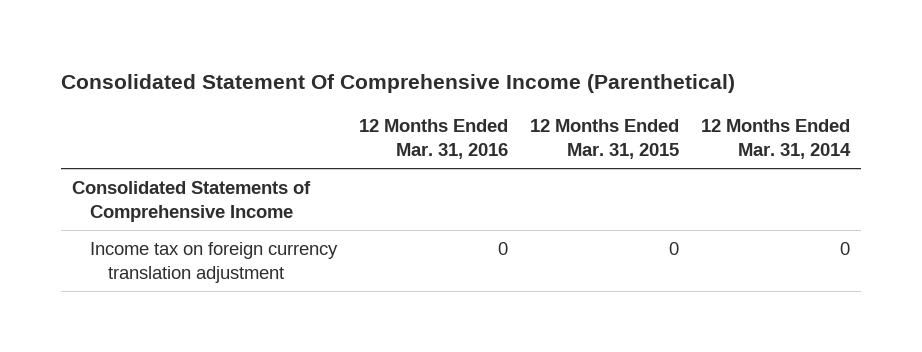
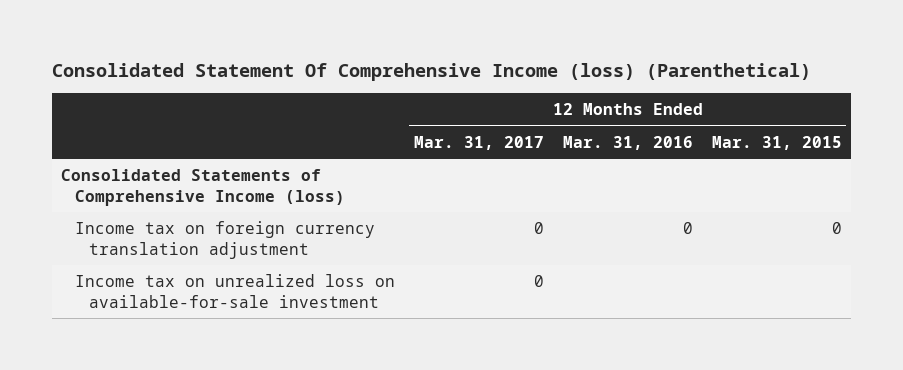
- Consolidated Statement Of Comprehensive Income (Parenthetical)
+ Consolidated Statement Of Comprehensive Income (loss) (Parenthetical)
- | 12 Months Ended Mar. 31, 2016 | 12 Months Ended Mar. 31, 2015 | 12 Months Ended Mar. 31, 2014
+ | 12 Months Ended Mar. 31, 2017 | 12 Months Ended Mar. 31, 2016 | 12 Months Ended Mar. 31, 2015
- Consolidated Statements of Comprehensive Income
+ Consolidated Statements of Comprehensive Income (loss)
+ Income tax on unrealized loss on available-for-sale investment | 0 | |

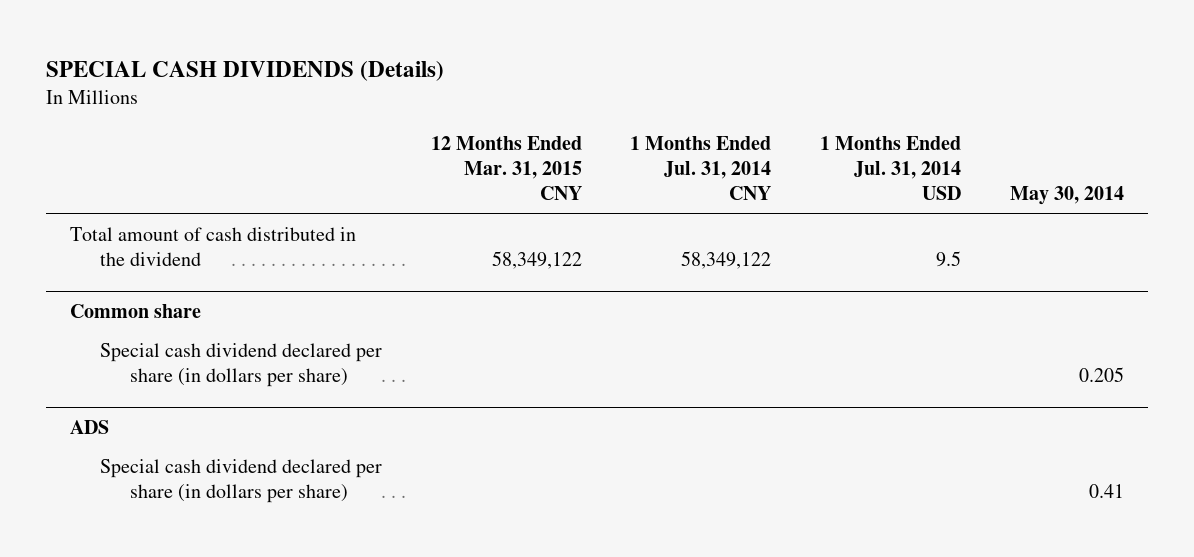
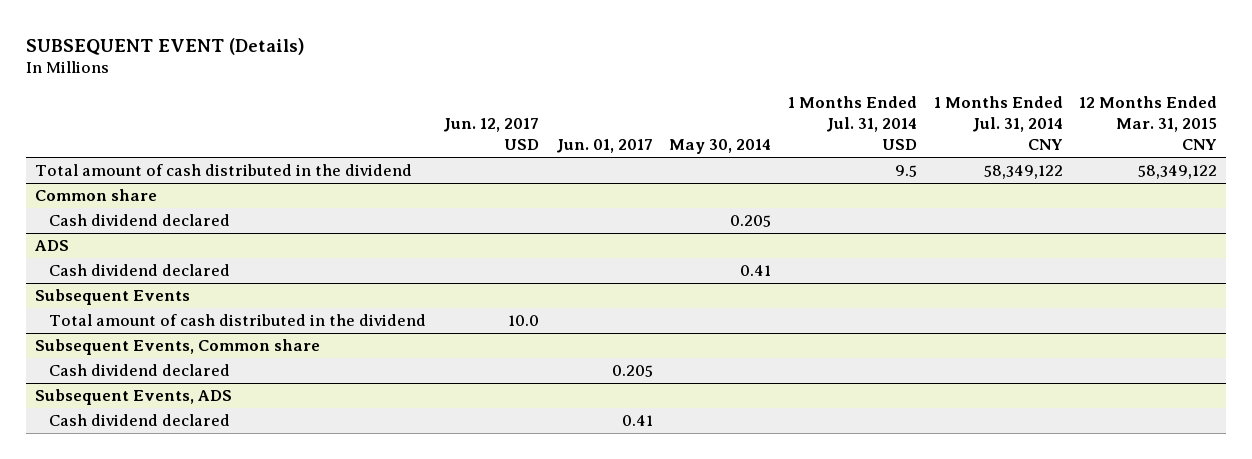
- SPECIAL CASH DIVIDENDS (Details)
+ SUBSEQUENT EVENT (Details)
- | 12 Months Ended Mar. 31, 2015 CNY | 1 Months Ended Jul. 31, 2014 CNY | 1 Months Ended Jul. 31, 2014 USD | May 30, 2014
+ | Jun. 12, 2017 USD | Jun. 01, 2017 | May 30, 2014 | 1 Months Ended Jul. 31, 2014 USD | 1 Months Ended Jul. 31, 2014 CNY | 12 Months Ended Mar. 31, 2015 CNY
@ Common share
- Special cash dividend declared per share (in dollars per share) | | | | 0.205
+ Cash dividend declared | | | 0.205 | | |
@ ADS
- Special cash dividend declared per share (in dollars per share) | | | | 0.41
+ Cash dividend declared | | | 0.41 | | |
+ Subsequent Events
+ Total amount of cash distributed in the dividend | 10.0 | | | | |
+ Subsequent Events, Common share
+ Cash dividend declared | | 0.205 | | | |
+ Subsequent Events, ADS
+ Cash dividend declared | | 0.41 | | | |

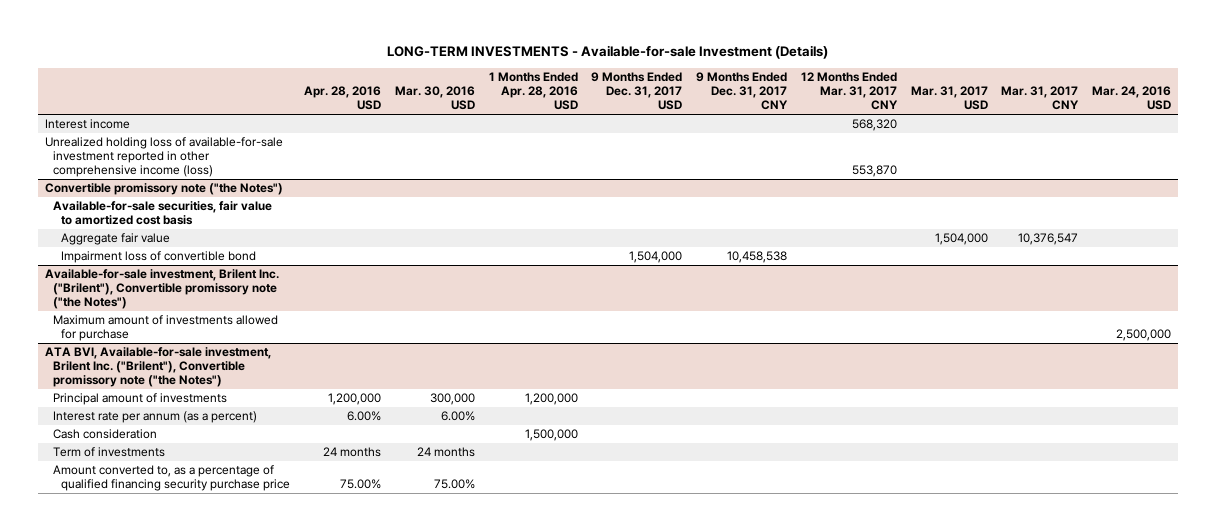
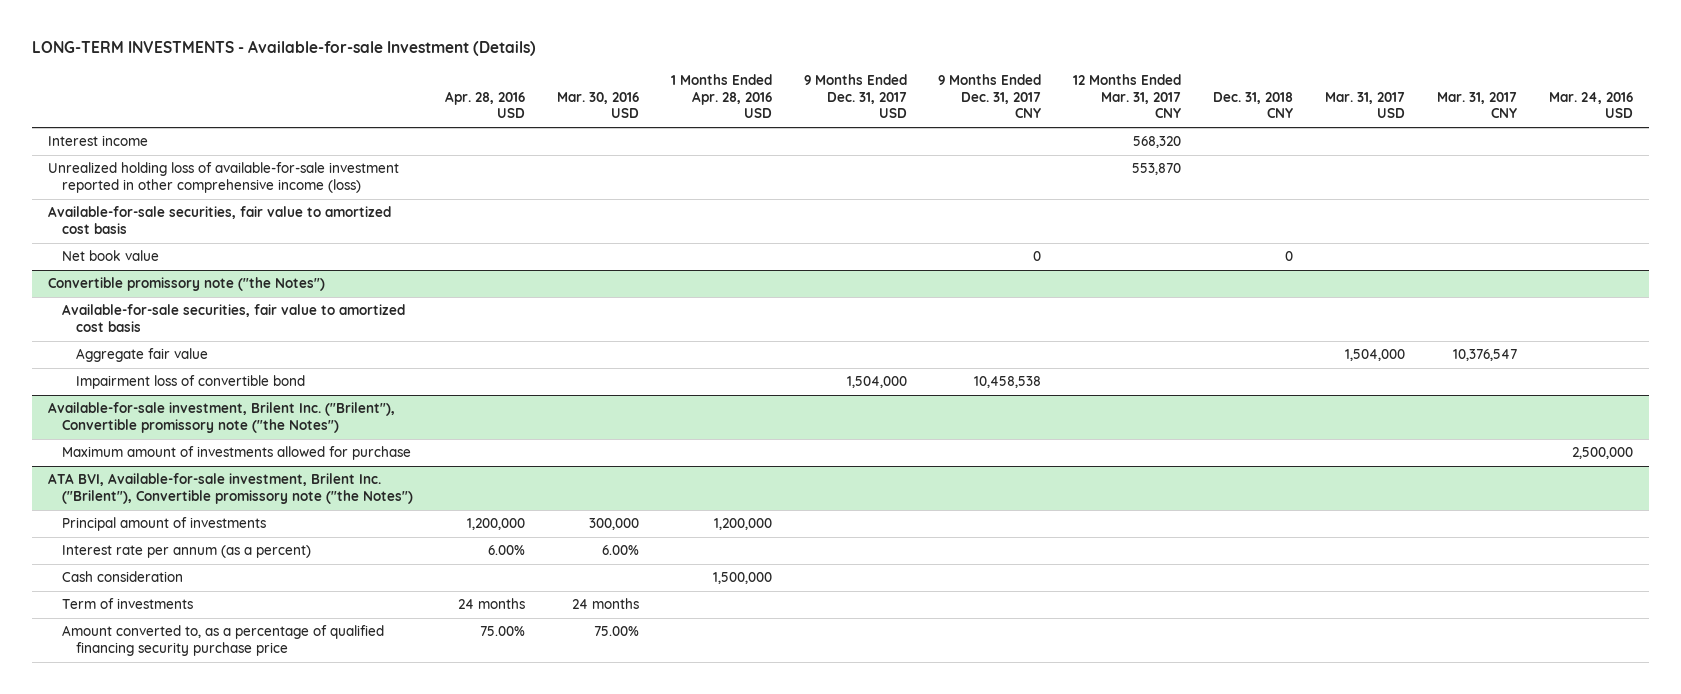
- | Apr. 28, 2016 USD | Mar. 30, 2016 USD | 1 Months Ended Apr. 28, 2016 USD | 9 Months Ended Dec. 31, 2017 USD | 9 Months Ended Dec. 31, 2017 CNY | 12 Months Ended Mar. 31, 2017 CNY | Mar. 31, 2017 USD | Mar. 31, 2017 CNY | Mar. 24, 2016 USD
+ | Apr. 28, 2016 USD | Mar. 30, 2016 USD | 1 Months Ended Apr. 28, 2016 USD | 9 Months Ended Dec. 31, 2017 USD | 9 Months Ended Dec. 31, 2017 CNY | 12 Months Ended Mar. 31, 2017 CNY | Dec. 31, 2018 CNY | Mar. 31, 2017 USD | Mar. 31, 2017 CNY | Mar. 24, 2016 USD
+ Available-for-sale securities, fair value to amortized cost basis
+ Net book value | | | | | 0 | | 0 | | |

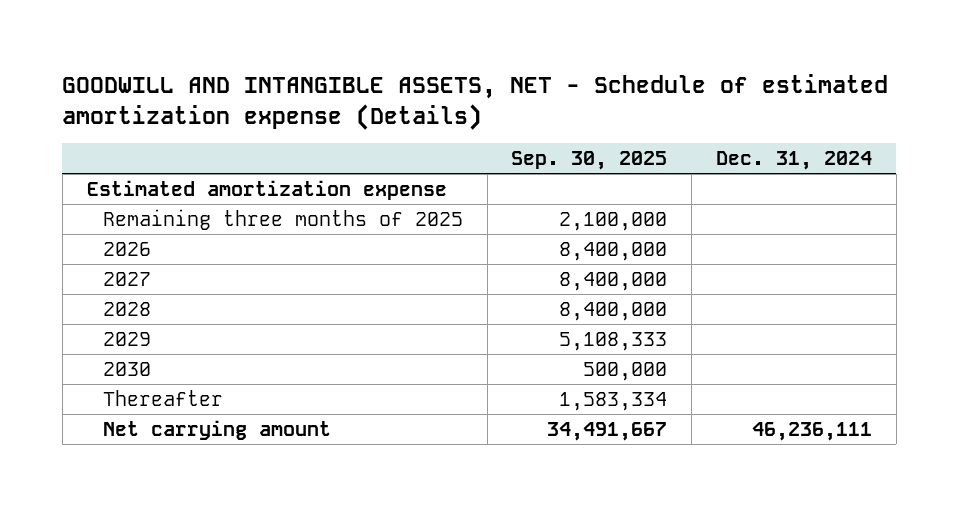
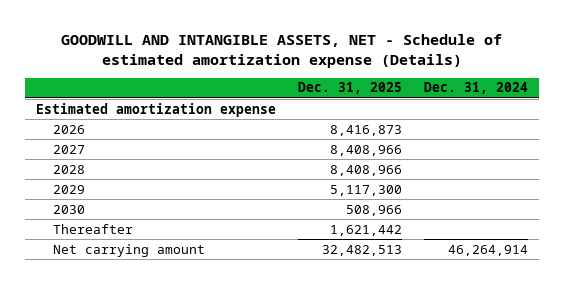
- | Sep. 30, 2025 | Dec. 31, 2024
+ | Dec. 31, 2025 | Dec. 31, 2024
- Remaining three months of 2025 | 2,100,000 |
- Net carrying amount | 34,491,667 | 46,236,111
+ Net carrying amount | 32,482,513 | 46,264,914

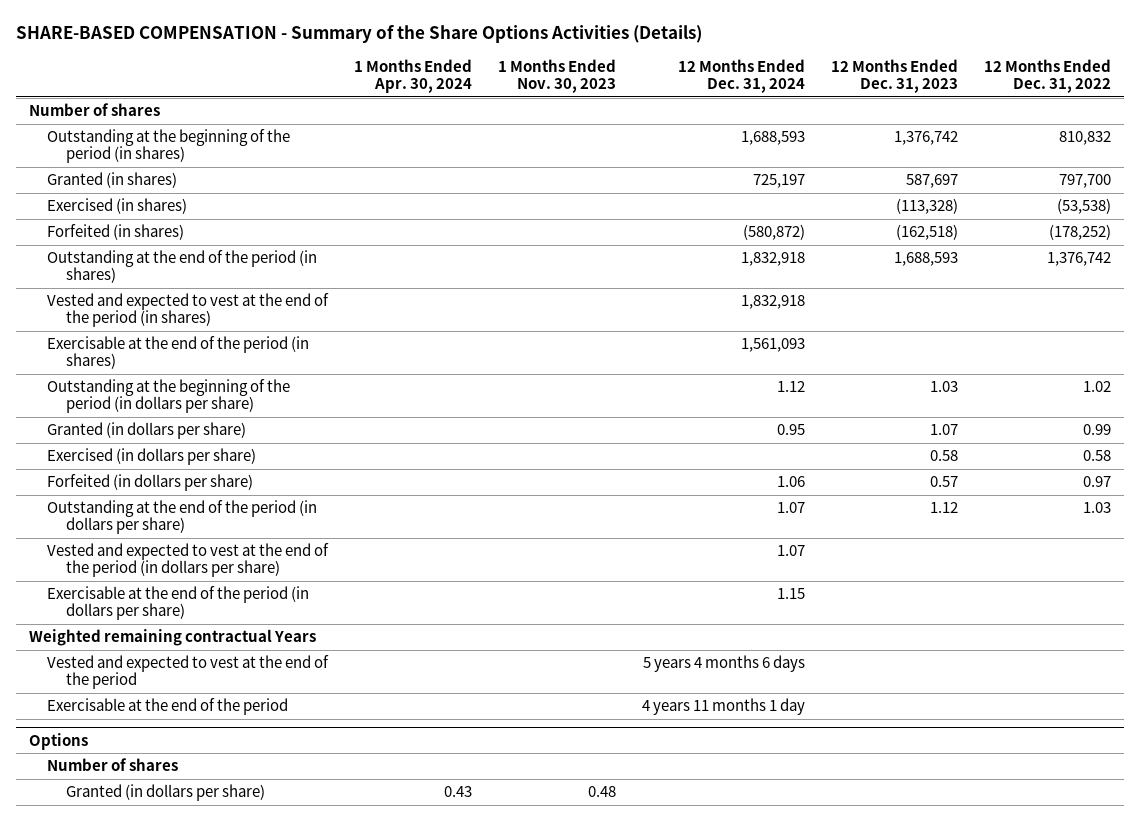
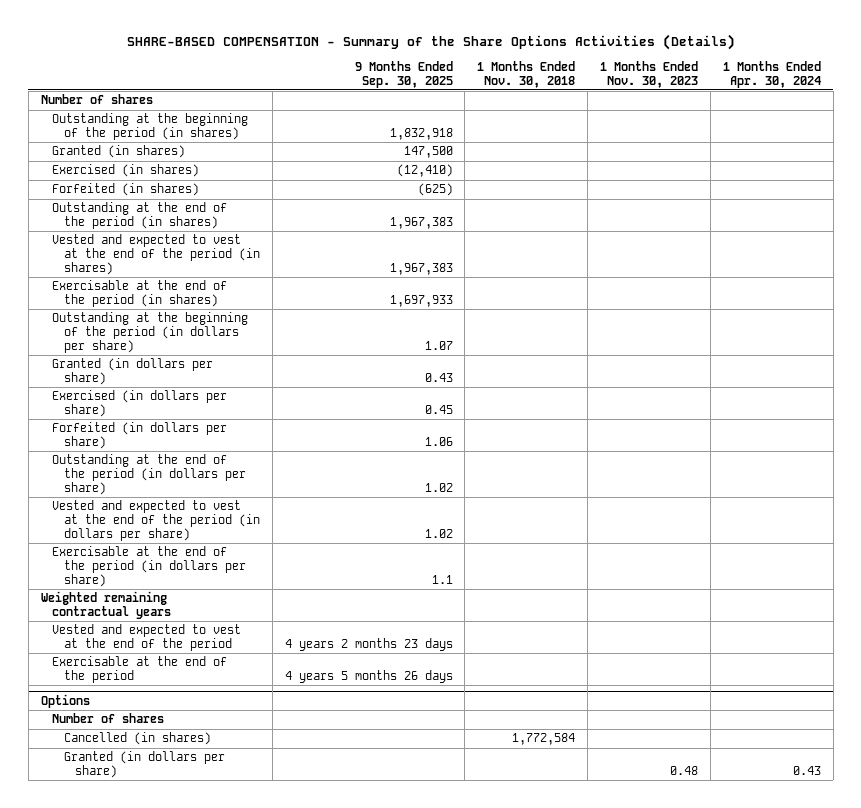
- | 1 Months Ended Apr. 30, 2024 | 1 Months Ended Nov. 30, 2023 | 12 Months Ended Dec. 31, 2024 | 12 Months Ended Dec. 31, 2023 | 12 Months Ended Dec. 31, 2022
+ | 9 Months Ended Sep. 30, 2025 | 1 Months Ended Nov. 30, 2018 | 1 Months Ended Nov. 30, 2023 | 1 Months Ended Apr. 30, 2024
- Weighted remaining contractual Years
+ Weighted remaining contractual years
@ Options
+ Cancelled (in shares) | | 1,772,584 | |

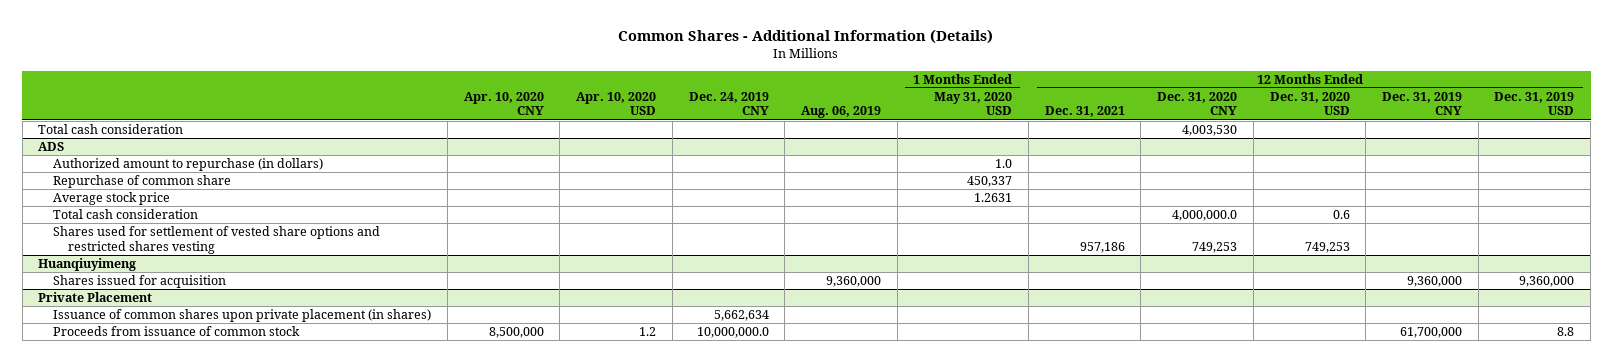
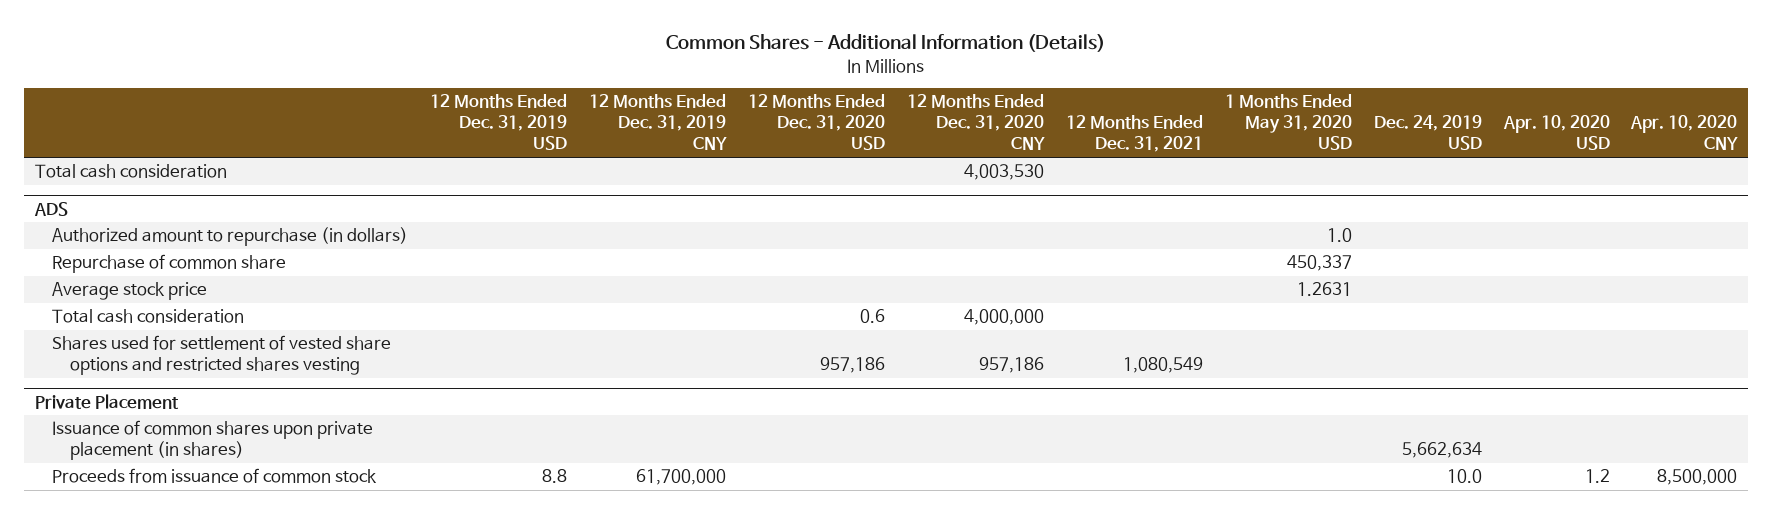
- | Apr. 10, 2020 CNY | Apr. 10, 2020 USD | Dec. 24, 2019 CNY | Aug. 06, 2019 | 1 Months Ended May 31, 2020 USD | 12 Months Ended Dec. 31, 2021 | 12 Months Ended Dec. 31, 2020 CNY | 12 Months Ended Dec. 31, 2020 USD | 12 Months Ended Dec. 31, 2019 CNY | 12 Months Ended Dec. 31, 2019 USD
+ | 12 Months Ended Dec. 31, 2019 USD | 12 Months Ended Dec. 31, 2019 CNY | 12 Months Ended Dec. 31, 2020 USD | 12 Months Ended Dec. 31, 2020 CNY | 12 Months Ended Dec. 31, 2021 | 1 Months Ended May 31, 2020 USD | Dec. 24, 2019 USD | Apr. 10, 2020 USD | Apr. 10, 2020 CNY
@ ADS
- Total cash consideration | | | | | | | 4,000,000.0 | 0.6 | |
- Shares used for settlement of vested share options and restricted shares vesting | | | | | | 957,186 | 749,253 | 749,253 | |
- Huanqiuyimeng
- Shares issued for acquisition | | | | 9,360,000 | | | | | 9,360,000 | 9,360,000
@ ADS
+ Total cash consideration | | | 0.6 | 4,000,000 | | | | |
+ Shares used for settlement of vested share options and restricted shares vesting | | | 957,186 | 957,186 | 1,080,549 | | | |

